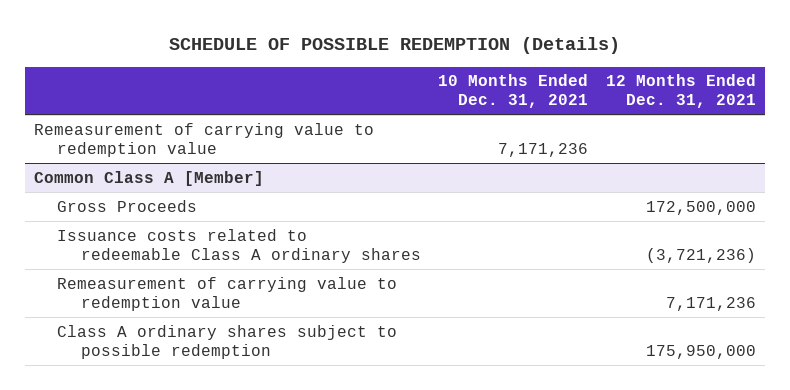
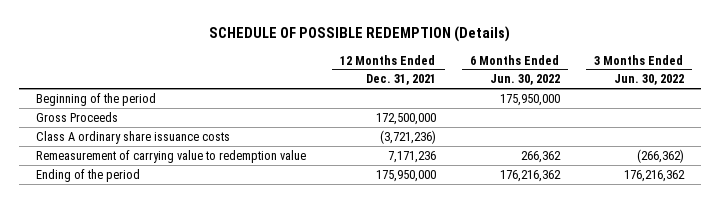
- | 10 Months Ended Dec. 31, 2021 | 12 Months Ended Dec. 31, 2021
+ | 12 Months Ended Dec. 31, 2021 | 6 Months Ended Jun. 30, 2022 | 3 Months Ended Jun. 30, 2022
- Remeasurement of carrying value to redemption value | 7,171,236 |
- Common Class A [Member]
+ Beginning of the period | | 175,950,000 |
- Issuance costs related to redeemable Class A ordinary shares | | (3,721,236)
+ Class A ordinary share issuance costs | (3,721,236) | |
- Class A ordinary shares subject to possible redemption | | 175,950,000
+ Ending of the period | 175,950,000 | 176,216,362 | 176,216,362

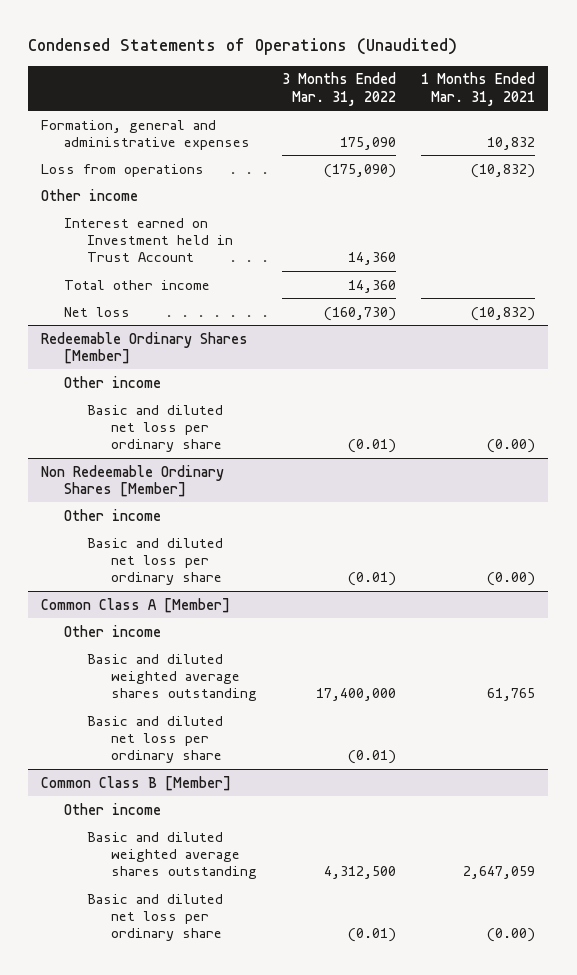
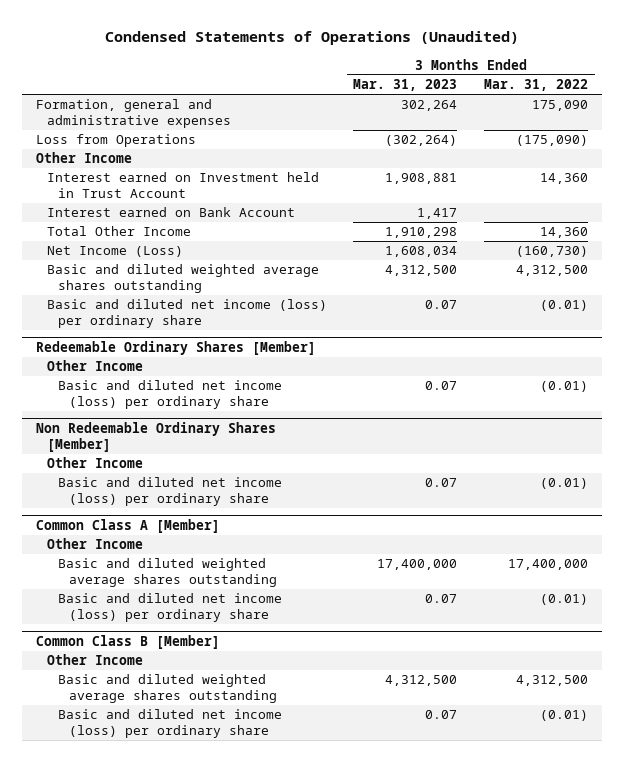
- | 3 Months Ended Mar. 31, 2022 | 1 Months Ended Mar. 31, 2021
+ | 3 Months Ended Mar. 31, 2023 | 3 Months Ended Mar. 31, 2022
- Loss from operations | (175,090) | (10,832)
- Other income
+ Loss from Operations | (302,264) | (175,090)
+ Other Income
- Total other income | 14,360 |
- Net loss | (160,730) | (10,832)
+ Interest earned on Bank Account | 1,417 |
+ Total Other Income | 1,910,298 | 14,360
+ Net Income (Loss) | 1,608,034 | (160,730)
+ Basic and diluted weighted average shares outstanding | 4,312,500 | 4,312,500
+ Basic and diluted net income (loss) per ordinary share | 0.07 | (0.01)
@ Redeemable Ordinary Shares [Member]
- Other income
- Basic and diluted net loss per ordinary share | (0.01) | (0.00)
+ Other Income
+ Basic and diluted net income (loss) per ordinary share | 0.07 | (0.01)
@ Non Redeemable Ordinary Shares [Member]
- Other income
- Basic and diluted net loss per ordinary share | (0.01) | (0.00)
+ Other Income
+ Basic and diluted net income (loss) per ordinary share | 0.07 | (0.01)
@ Common Class A [Member]
- Other income
+ Other Income
- Basic and diluted net loss per ordinary share | (0.01) |
+ Basic and diluted net income (loss) per ordinary share | 0.07 | (0.01)
@ Common Class B [Member]
- Other income
+ Other Income
- Basic and diluted net loss per ordinary share | (0.01) | (0.00)
+ Basic and diluted net income (loss) per ordinary share | 0.07 | (0.01)

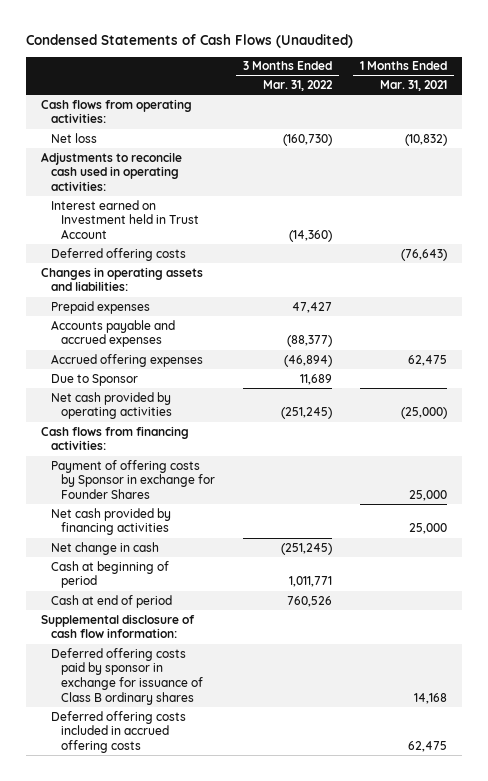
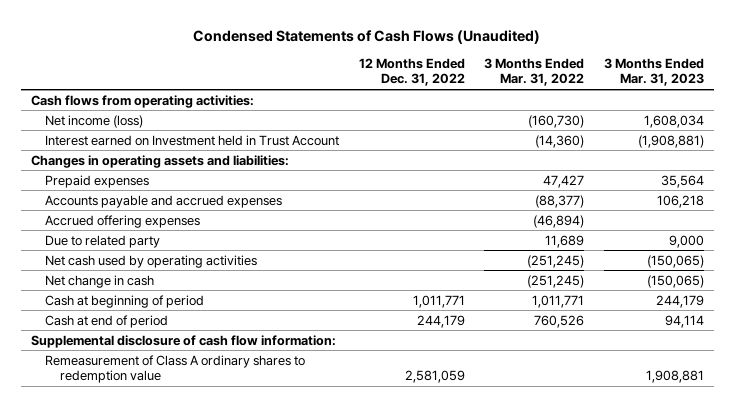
- | 3 Months Ended Mar. 31, 2022 | 1 Months Ended Mar. 31, 2021
+ | 12 Months Ended Dec. 31, 2022 | 3 Months Ended Mar. 31, 2022 | 3 Months Ended Mar. 31, 2023
- Net loss | (160,730) | (10,832)
- Adjustments to reconcile cash used in operating activities:
+ Net income (loss) | | (160,730) | 1,608,034
- Deferred offering costs | | (76,643)
- Due to Sponsor | 11,689 |
- Net cash provided by operating activities | (251,245) | (25,000)
- Cash flows from financing activities:
- Payment of offering costs by Sponsor in exchange for Founder Shares | | 25,000
- Net cash provided by financing activities | | 25,000
+ Due to related party | | 11,689 | 9,000
+ Net cash used by operating activities | | (251,245) | (150,065)
- Deferred offering costs paid by sponsor in exchange for issuance of Class B ordinary shares | | 14,168
- Deferred offering costs included in accrued offering costs | | 62,475
+ Remeasurement of Class A ordinary shares to redemption value | 2,581,059 | | 1,908,881

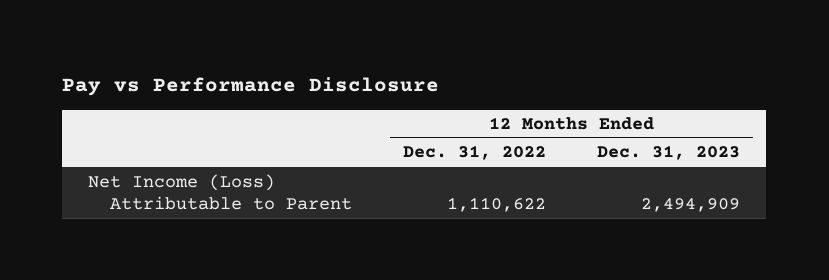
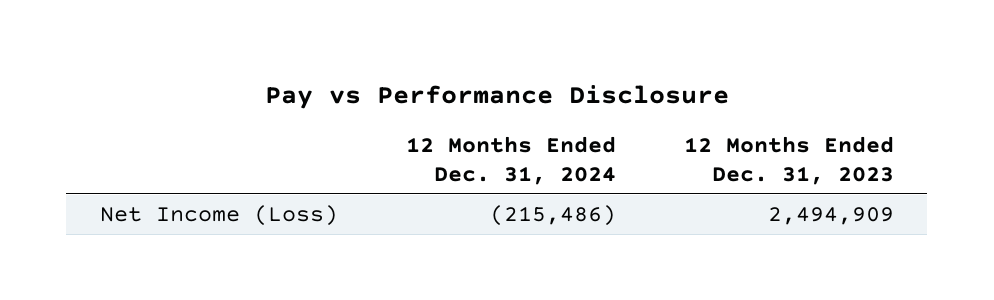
- | 12 Months Ended Dec. 31, 2022 | 12 Months Ended Dec. 31, 2023
+ | 12 Months Ended Dec. 31, 2024 | 12 Months Ended Dec. 31, 2023
- Net Income (Loss) Attributable to Parent | 1,110,622 | 2,494,909
+ Net Income (Loss) | (215,486) | 2,494,909

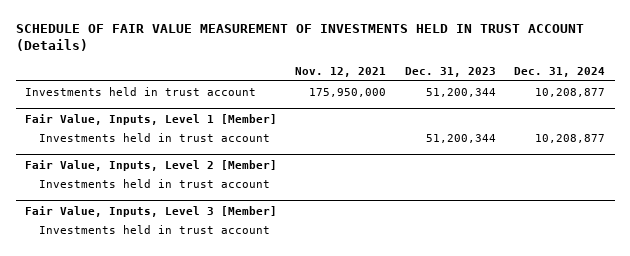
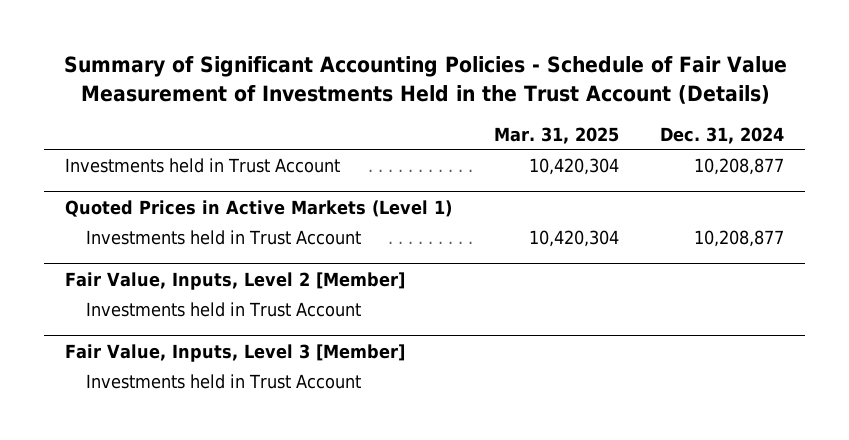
- SCHEDULE OF FAIR VALUE MEASUREMENT OF INVESTMENTS HELD IN TRUST ACCOUNT (Details)
+ Summary of Significant Accounting Policies - Schedule of Fair Value Measurement of Investments Held in the Trust Account (Details)
- | Nov. 12, 2021 | Dec. 31, 2023 | Dec. 31, 2024
+ | Mar. 31, 2025 | Dec. 31, 2024
- Investments held in trust account | 175,950,000 | 51,200,344 | 10,208,877
- Fair Value, Inputs, Level 1 [Member]
- Investments held in trust account | | 51,200,344 | 10,208,877
+ Investments held in Trust Account | 10,420,304 | 10,208,877
+ Quoted Prices in Active Markets (Level 1)
+ Investments held in Trust Account | 10,420,304 | 10,208,877
@ Fair Value, Inputs, Level 2 [Member]
- Investments held in trust account
+ Investments held in Trust Account
@ Fair Value, Inputs, Level 3 [Member]
- Investments held in trust account
+ Investments held in Trust Account

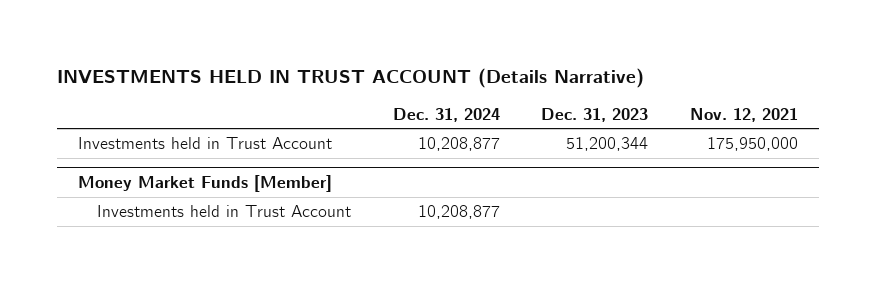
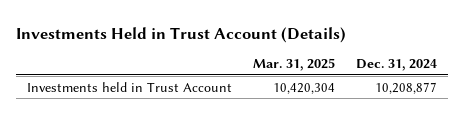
- INVESTMENTS HELD IN TRUST ACCOUNT (Details Narrative)
+ Investments Held in Trust Account (Details)
- | Dec. 31, 2024 | Dec. 31, 2023 | Nov. 12, 2021
+ | Mar. 31, 2025 | Dec. 31, 2024
- Money Market Funds [Member]
- Investments held in Trust Account | 10,208,877 | |

